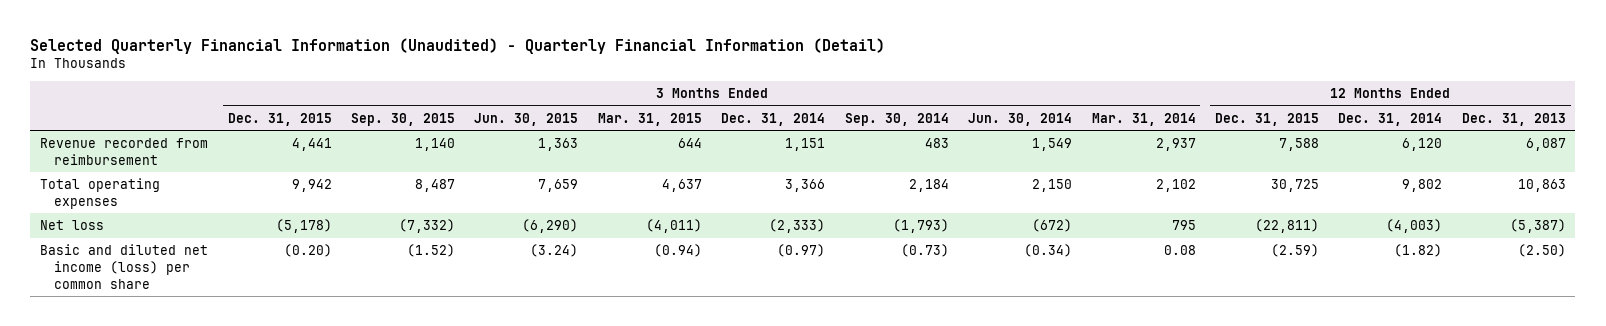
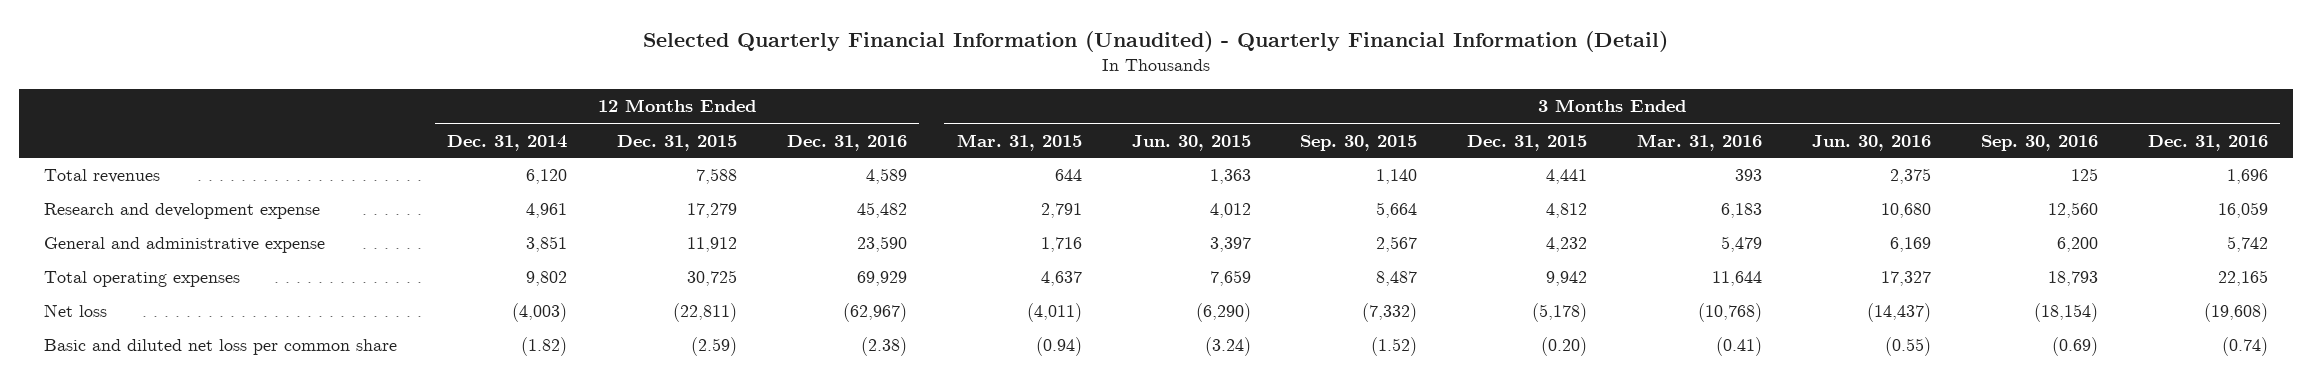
- | 3 Months Ended Dec. 31, 2015 | 3 Months Ended Sep. 30, 2015 | 3 Months Ended Jun. 30, 2015 | 3 Months Ended Mar. 31, 2015 | 3 Months Ended Dec. 31, 2014 | 3 Months Ended Sep. 30, 2014 | 3 Months Ended Jun. 30, 2014 | 3 Months Ended Mar. 31, 2014 | 12 Months Ended Dec. 31, 2015 | 12 Months Ended Dec. 31, 2014 | 12 Months Ended Dec. 31, 2013
+ | 12 Months Ended Dec. 31, 2014 | 12 Months Ended Dec. 31, 2015 | 12 Months Ended Dec. 31, 2016 | 3 Months Ended Mar. 31, 2015 | 3 Months Ended Jun. 30, 2015 | 3 Months Ended Sep. 30, 2015 | 3 Months Ended Dec. 31, 2015 | 3 Months Ended Mar. 31, 2016 | 3 Months Ended Jun. 30, 2016 | 3 Months Ended Sep. 30, 2016 | 3 Months Ended Dec. 31, 2016
- Revenue recorded from reimbursement | 4,441 | 1,140 | 1,363 | 644 | 1,151 | 483 | 1,549 | 2,937 | 7,588 | 6,120 | 6,087
+ Total revenues | 6,120 | 7,588 | 4,589 | 644 | 1,363 | 1,140 | 4,441 | 393 | 2,375 | 125 | 1,696
+ Research and development expense | 4,961 | 17,279 | 45,482 | 2,791 | 4,012 | 5,664 | 4,812 | 6,183 | 10,680 | 12,560 | 16,059
+ General and administrative expense | 3,851 | 11,912 | 23,590 | 1,716 | 3,397 | 2,567 | 4,232 | 5,479 | 6,169 | 6,200 | 5,742
- Basic and diluted net income (loss) per common share | (0.20) | (1.52) | (3.24) | (0.94) | (0.97) | (0.73) | (0.34) | 0.08 | (2.59) | (1.82) | (2.50)
+ Basic and diluted net loss per common share | (1.82) | (2.59) | (2.38) | (0.94) | (3.24) | (1.52) | (0.20) | (0.41) | (0.55) | (0.69) | (0.74)

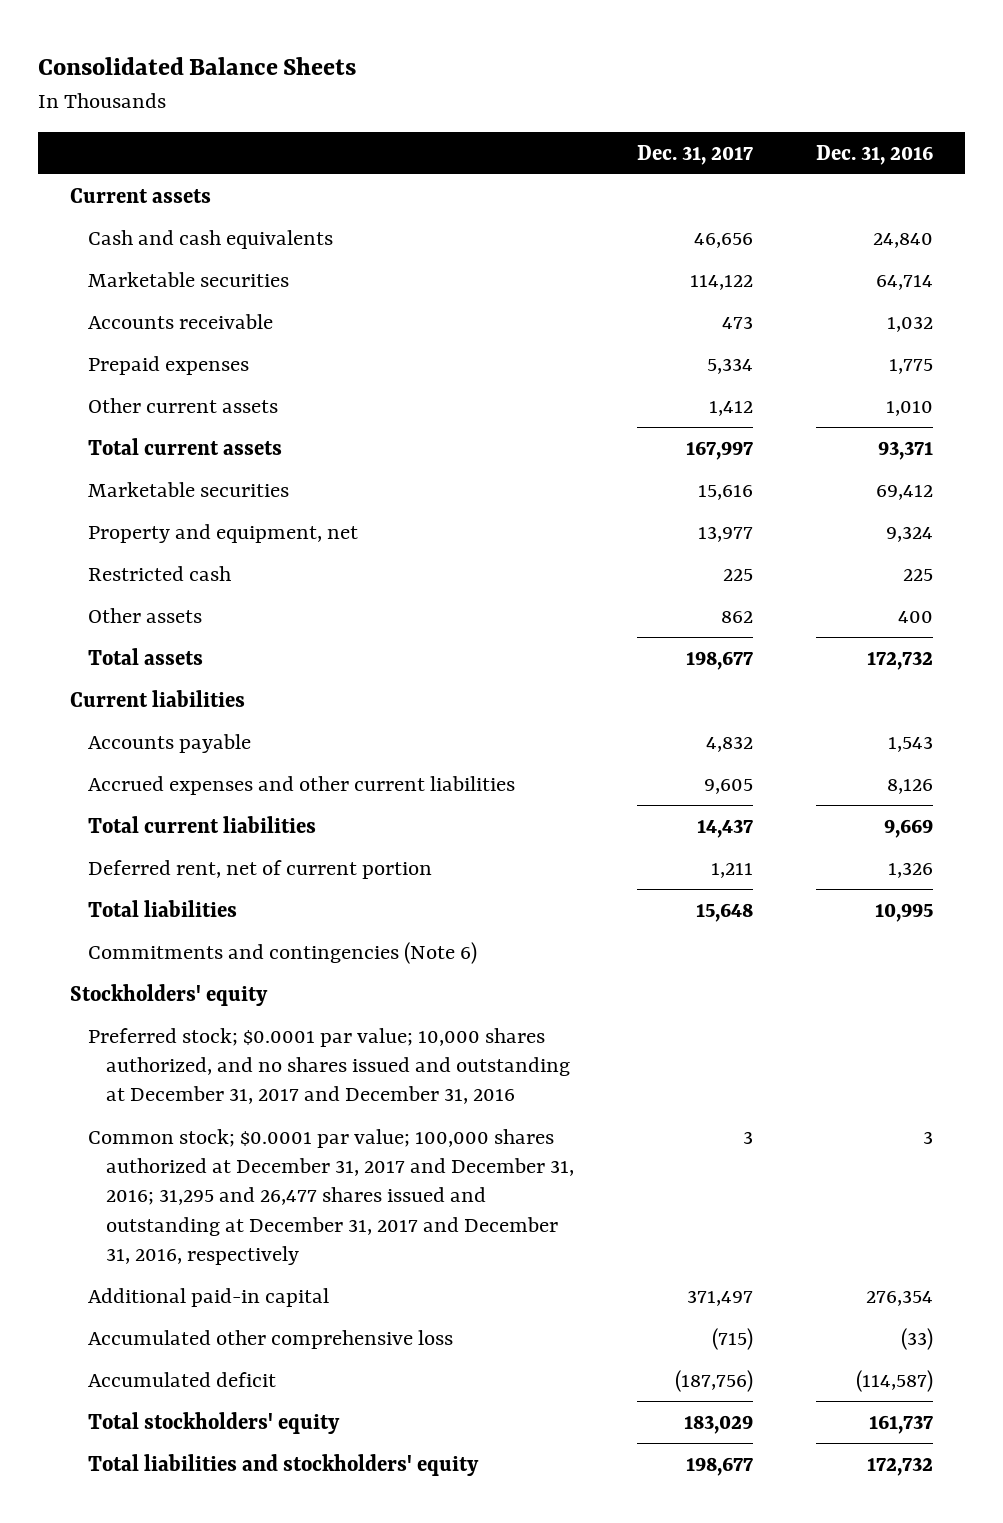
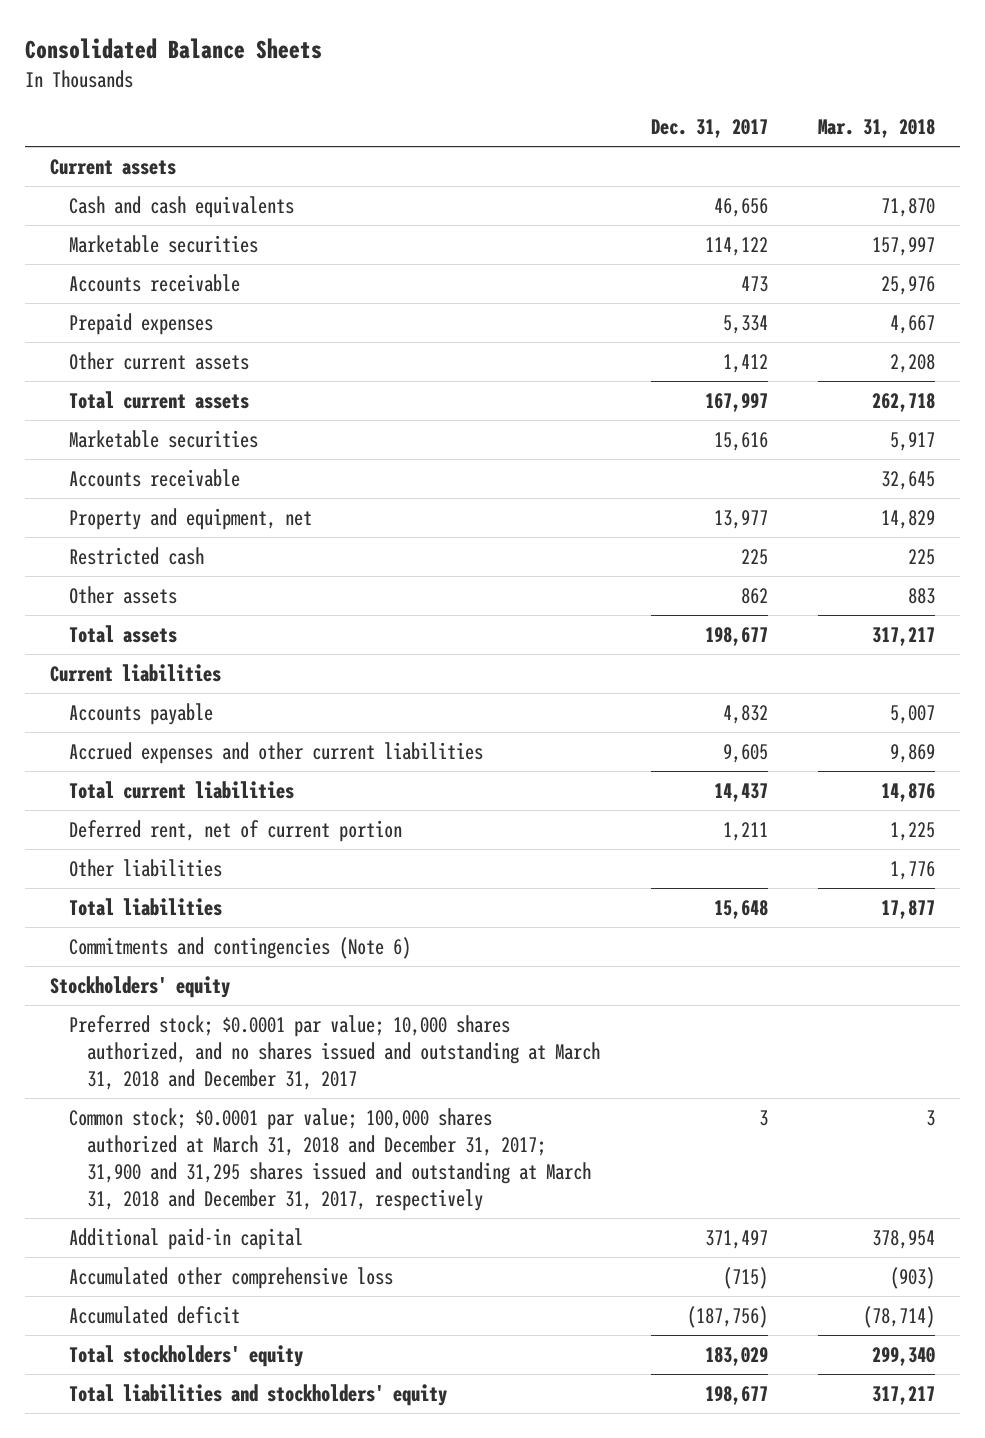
- | Dec. 31, 2017 | Dec. 31, 2016
+ | Dec. 31, 2017 | Mar. 31, 2018
+ Accounts receivable | | 32,645
+ Other liabilities | | 1,776
- Preferred stock; $0.0001 par value; 10,000 shares authorized, and no shares issued and outstanding at December 31, 2017 and December 31, 2016
- Common stock; $0.0001 par value; 100,000 shares authorized at December 31, 2017 and December 31, 2016; 31,295 and 26,477 shares issued and outstanding at December 31, 2017 and December 31, 2016, respectively | 3 | 3
+ Preferred stock; $0.0001 par value; 10,000 shares authorized, and no shares issued and outstanding at March 31, 2018 and December 31, 2017
+ Common stock; $0.0001 par value; 100,000 shares authorized at March 31, 2018 and December 31, 2017; 31,900 and 31,295 shares issued and outstanding at March 31, 2018 and December 31, 2017, respectively | 3 | 3

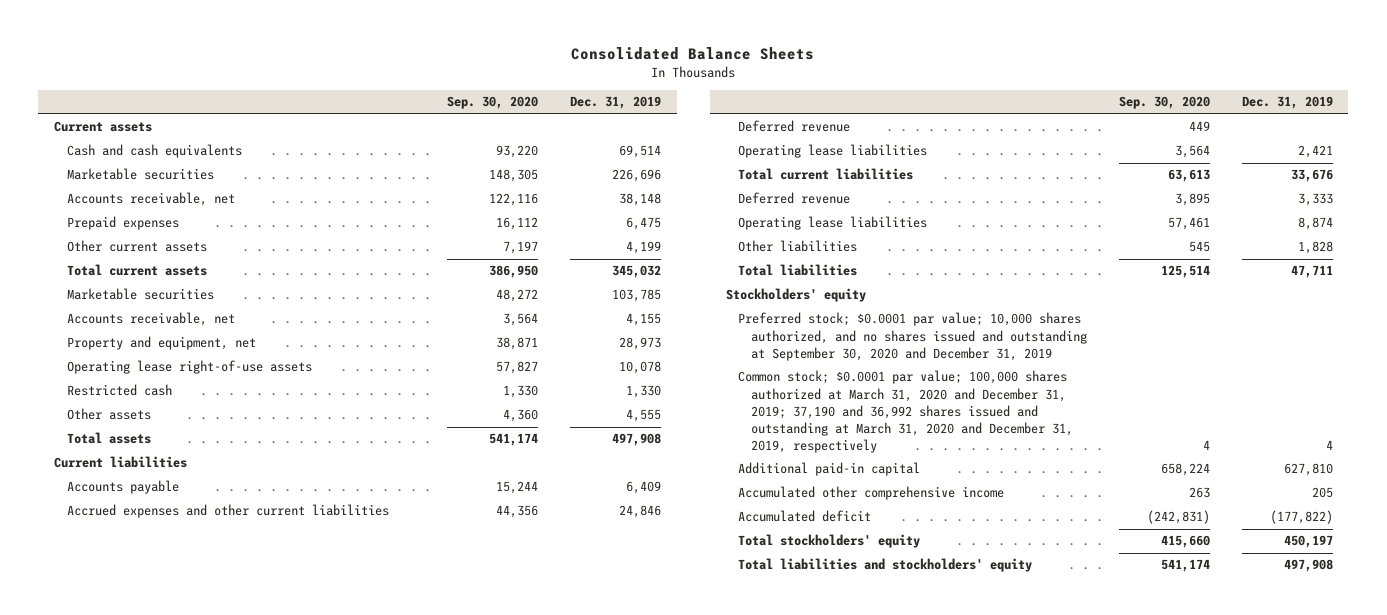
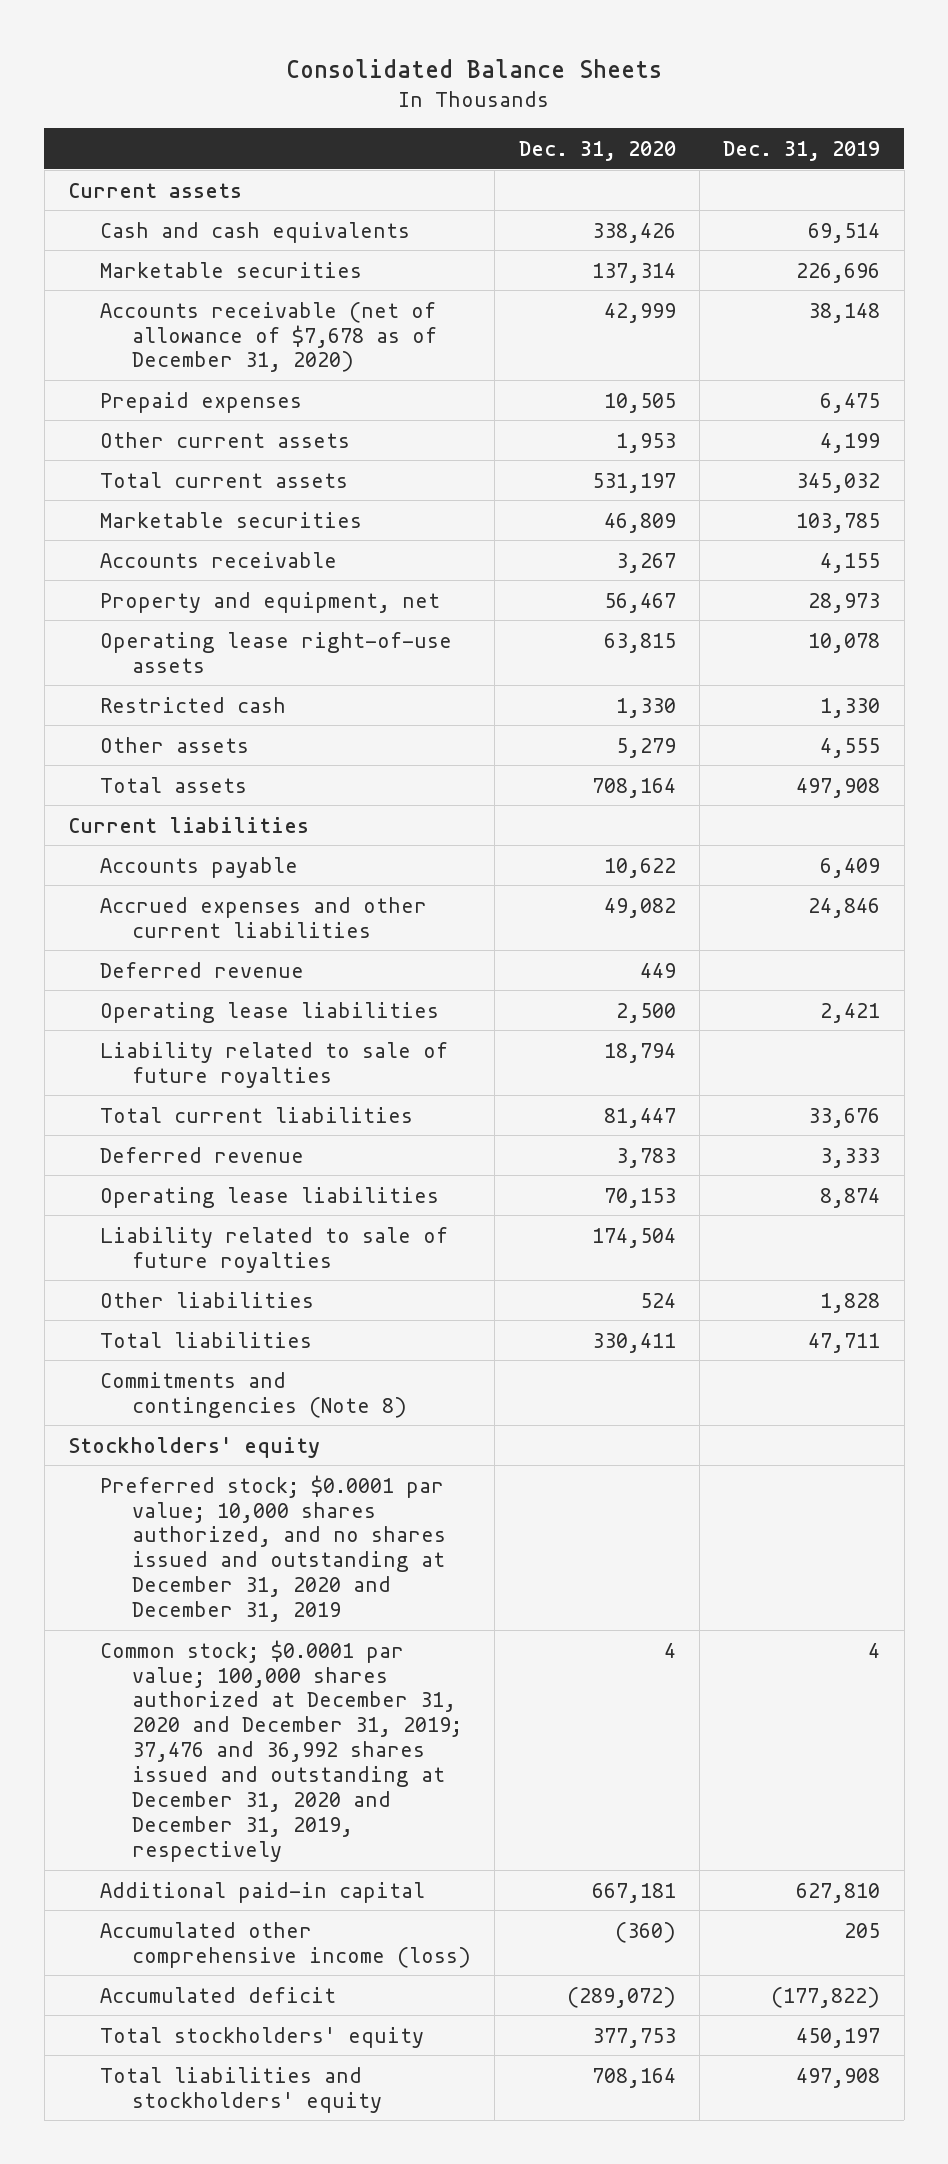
- | Sep. 30, 2020 | Dec. 31, 2019
+ | Dec. 31, 2020 | Dec. 31, 2019
- Accounts receivable, net | 122,116 | 38,148
+ Accounts receivable (net of allowance of $7,678 as of December 31, 2020) | 42,999 | 38,148
- Accounts receivable, net | 3,564 | 4,155
+ Accounts receivable | 3,267 | 4,155
+ Liability related to sale of future royalties | 18,794 |
+ Liability related to sale of future royalties | 174,504 |
+ Commitments and contingencies (Note 8)
- Preferred stock; $0.0001 par value; 10,000 shares authorized, and no shares issued and outstanding at September 30, 2020 and December 31, 2019
- Common stock; $0.0001 par value; 100,000 shares authorized at March 31, 2020 and December 31, 2019; 37,190 and 36,992 shares issued and outstanding at March 31, 2020 and December 31, 2019, respectively | 4 | 4
+ Preferred stock; $0.0001 par value; 10,000 shares authorized, and no shares issued and outstanding at December 31, 2020 and December 31, 2019
+ Common stock; $0.0001 par value; 100,000 shares authorized at December 31, 2020 and December 31, 2019; 37,476 and 36,992 shares issued and outstanding at December 31, 2020 and December 31, 2019, respectively | 4 | 4
- Accumulated other comprehensive income | 263 | 205
+ Accumulated other comprehensive income (loss) | (360) | 205

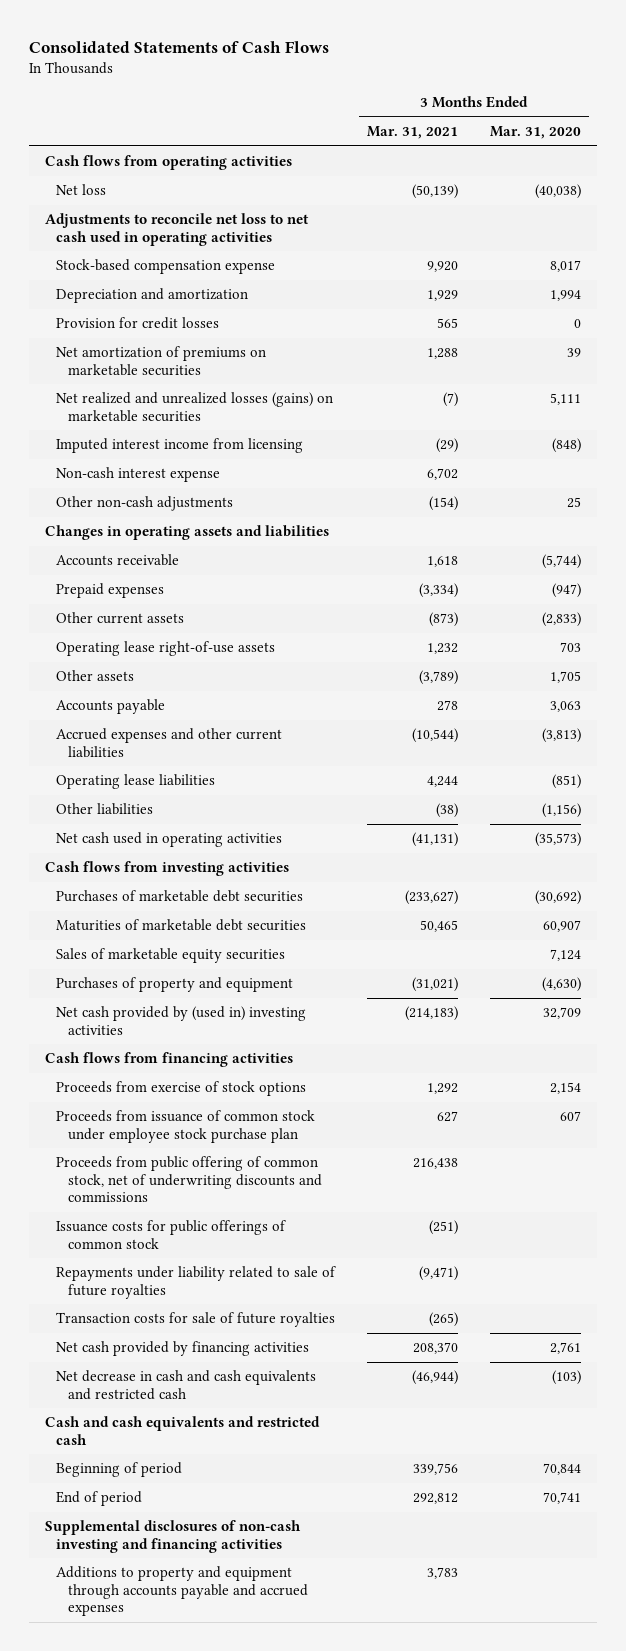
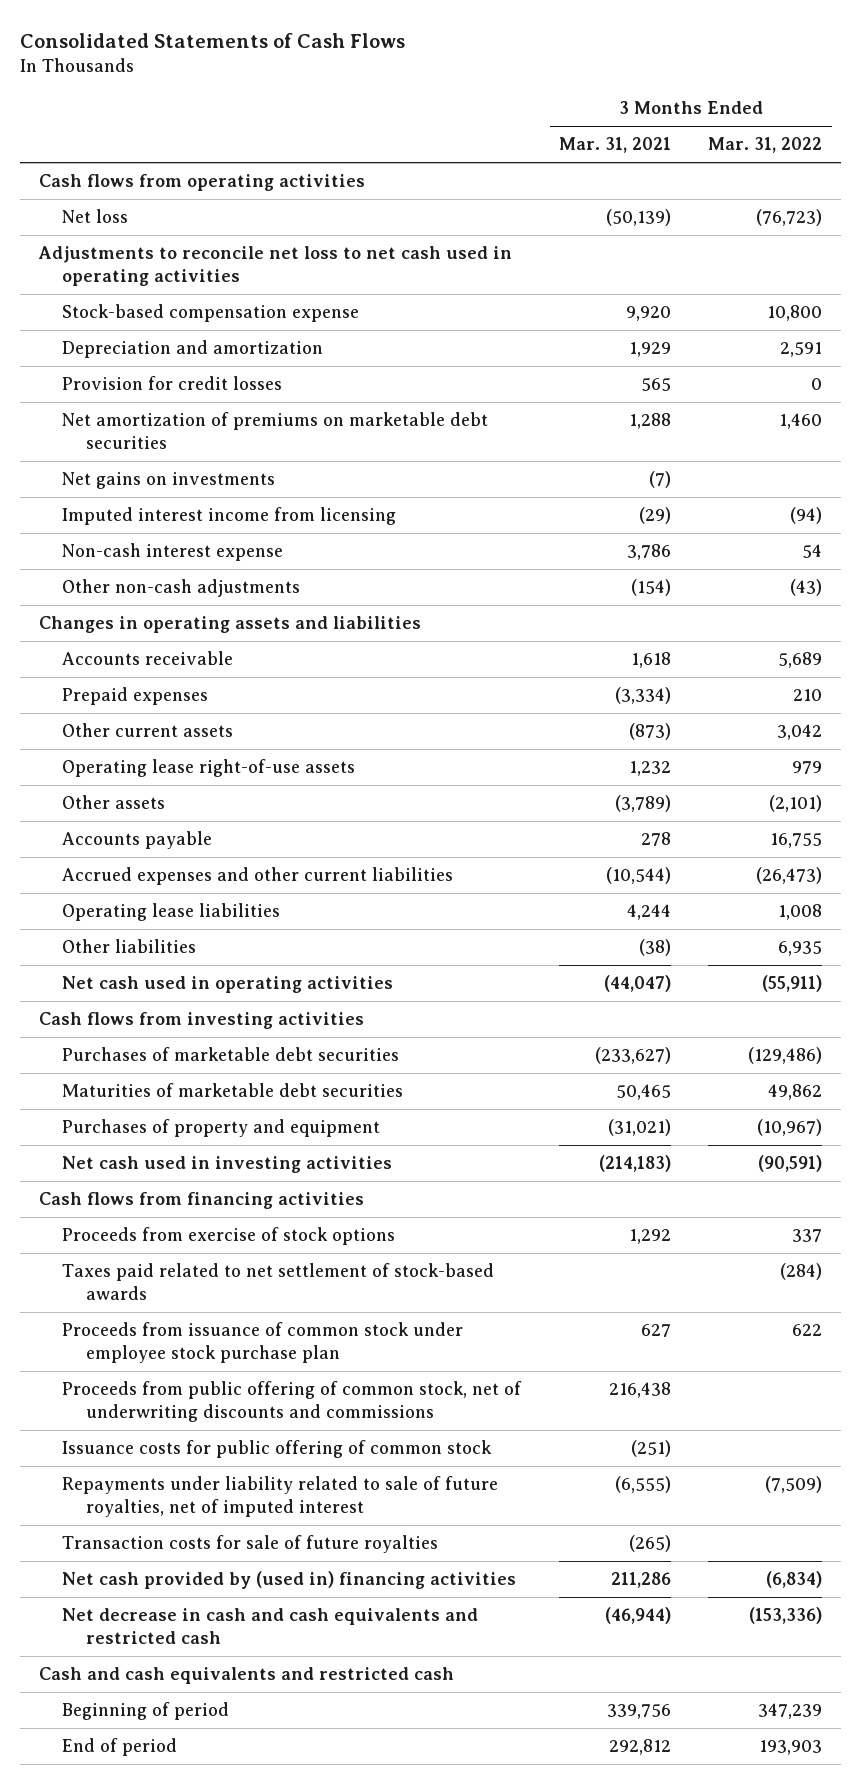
- | 3 Months Ended Mar. 31, 2021 | 3 Months Ended Mar. 31, 2020
+ | 3 Months Ended Mar. 31, 2021 | 3 Months Ended Mar. 31, 2022
- Net amortization of premiums on marketable securities | 1,288 | 39
- Net realized and unrealized losses (gains) on marketable securities | (7) | 5,111
+ Net amortization of premiums on marketable debt securities | 1,288 | 1,460
+ Net gains on investments | (7) |
- Non-cash interest expense | 6,702 |
+ Non-cash interest expense | 3,786 | 54
- Net cash used in operating activities | (41,131) | (35,573)
+ Net cash used in operating activities | (44,047) | (55,911)
- Sales of marketable equity securities | | 7,124
- Net cash provided by (used in) investing activities | (214,183) | 32,709
+ Net cash used in investing activities | (214,183) | (90,591)
+ Taxes paid related to net settlement of stock-based awards | | (284)
- Issuance costs for public offerings of common stock | (251) |
- Repayments under liability related to sale of future royalties | (9,471) |
+ Issuance costs for public offering of common stock | (251) |
+ Repayments under liability related to sale of future royalties, net of imputed interest | (6,555) | (7,509)
- Net cash provided by financing activities | 208,370 | 2,761
+ Net cash provided by (used in) financing activities | 211,286 | (6,834)
- Supplemental disclosures of non-cash investing and financing activities
- Additions to property and equipment through accounts payable and accrued expenses | 3,783 |

